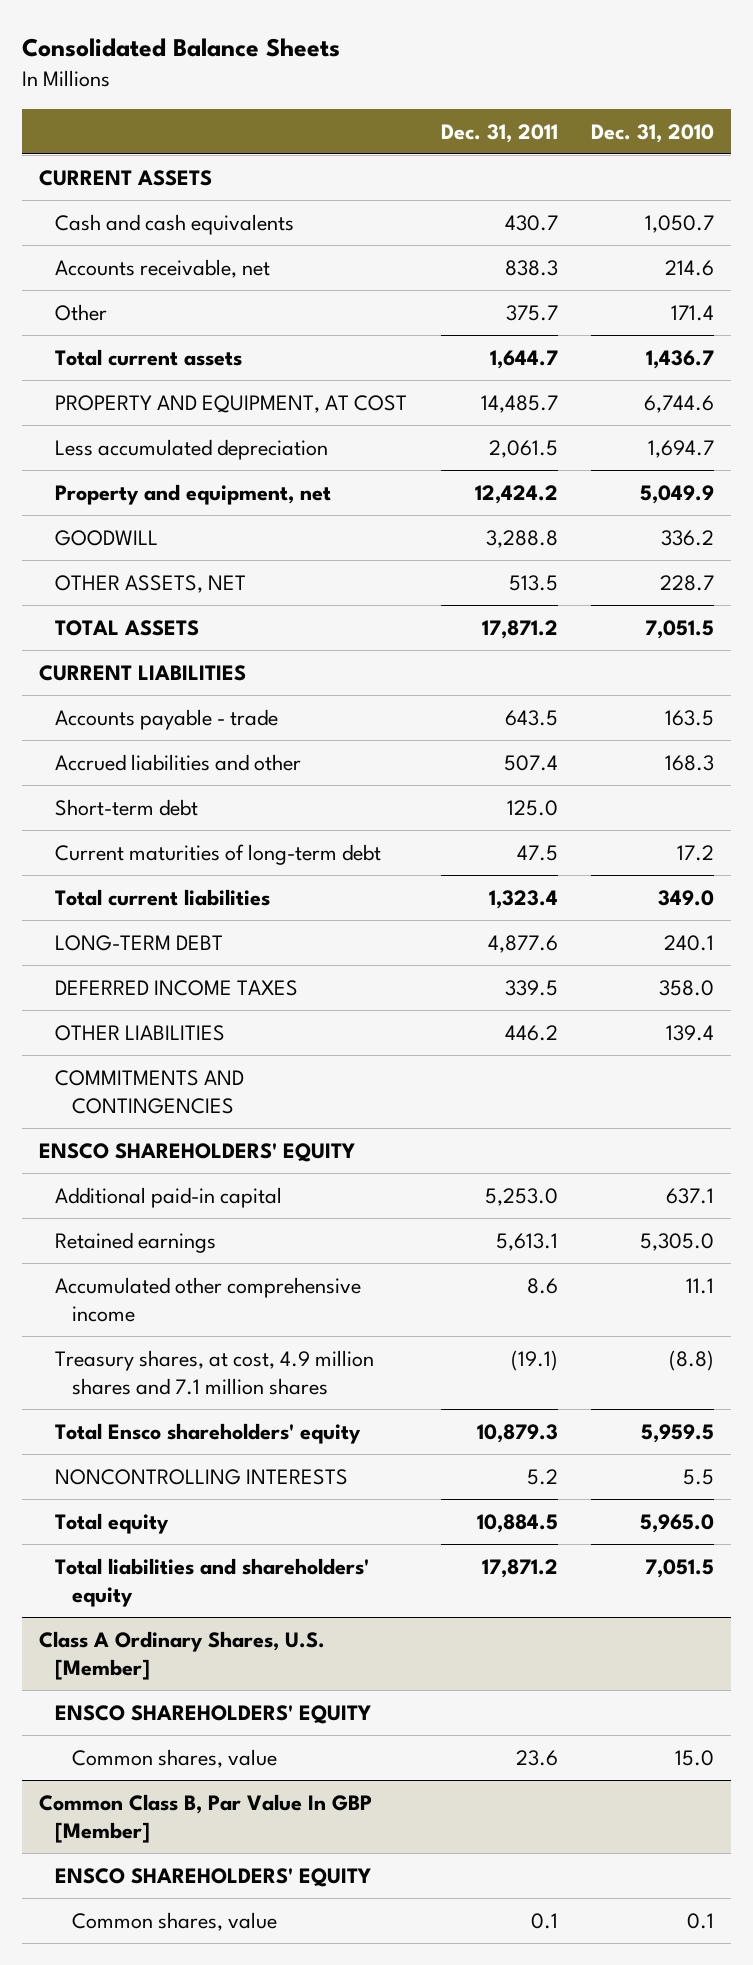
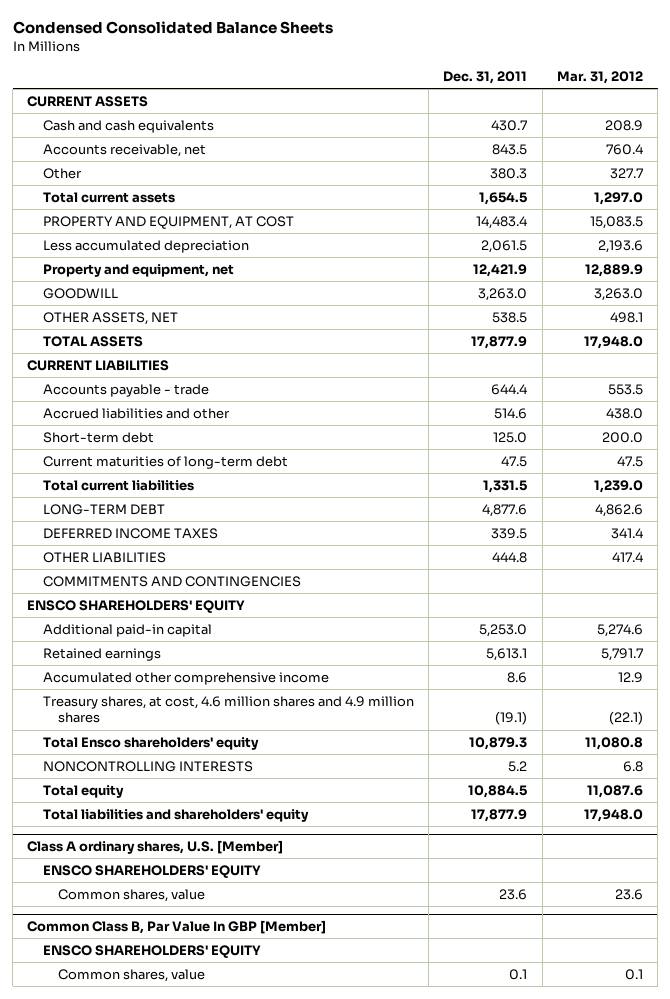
- Consolidated Balance Sheets
+ Condensed Consolidated Balance Sheets
- | Dec. 31, 2011 | Dec. 31, 2010
+ | Dec. 31, 2011 | Mar. 31, 2012
- Accounts receivable, net | 838.3 | 214.6
- Other | 375.7 | 171.4
- Total current assets | 1,644.7 | 1,436.7
- PROPERTY AND EQUIPMENT, AT COST | 14,485.7 | 6,744.6
+ Accounts receivable, net | 843.5 | 760.4
+ Other | 380.3 | 327.7
+ Total current assets | 1,654.5 | 1,297.0
+ PROPERTY AND EQUIPMENT, AT COST | 14,483.4 | 15,083.5
- Property and equipment, net | 12,424.2 | 5,049.9
- GOODWILL | 3,288.8 | 336.2
- OTHER ASSETS, NET | 513.5 | 228.7
- TOTAL ASSETS | 17,871.2 | 7,051.5
+ Property and equipment, net | 12,421.9 | 12,889.9
+ GOODWILL | 3,263.0 | 3,263.0
+ OTHER ASSETS, NET | 538.5 | 498.1
+ TOTAL ASSETS | 17,877.9 | 17,948.0
- Accounts payable - trade | 643.5 | 163.5
- Accrued liabilities and other | 507.4 | 168.3
+ Accounts payable - trade | 644.4 | 553.5
+ Accrued liabilities and other | 514.6 | 438.0
- Total current liabilities | 1,323.4 | 349.0
+ Total current liabilities | 1,331.5 | 1,239.0
- OTHER LIABILITIES | 446.2 | 139.4
+ OTHER LIABILITIES | 444.8 | 417.4
- Treasury shares, at cost, 4.9 million shares and 7.1 million shares | (19.1) | (8.8)
+ Treasury shares, at cost, 4.6 million shares and 4.9 million shares | (19.1) | (22.1)
- Total liabilities and shareholders' equity | 17,871.2 | 7,051.5
- Class A Ordinary Shares, U.S. [Member]
+ Total liabilities and shareholders' equity | 17,877.9 | 17,948.0
+ Class A ordinary shares, U.S. [Member]

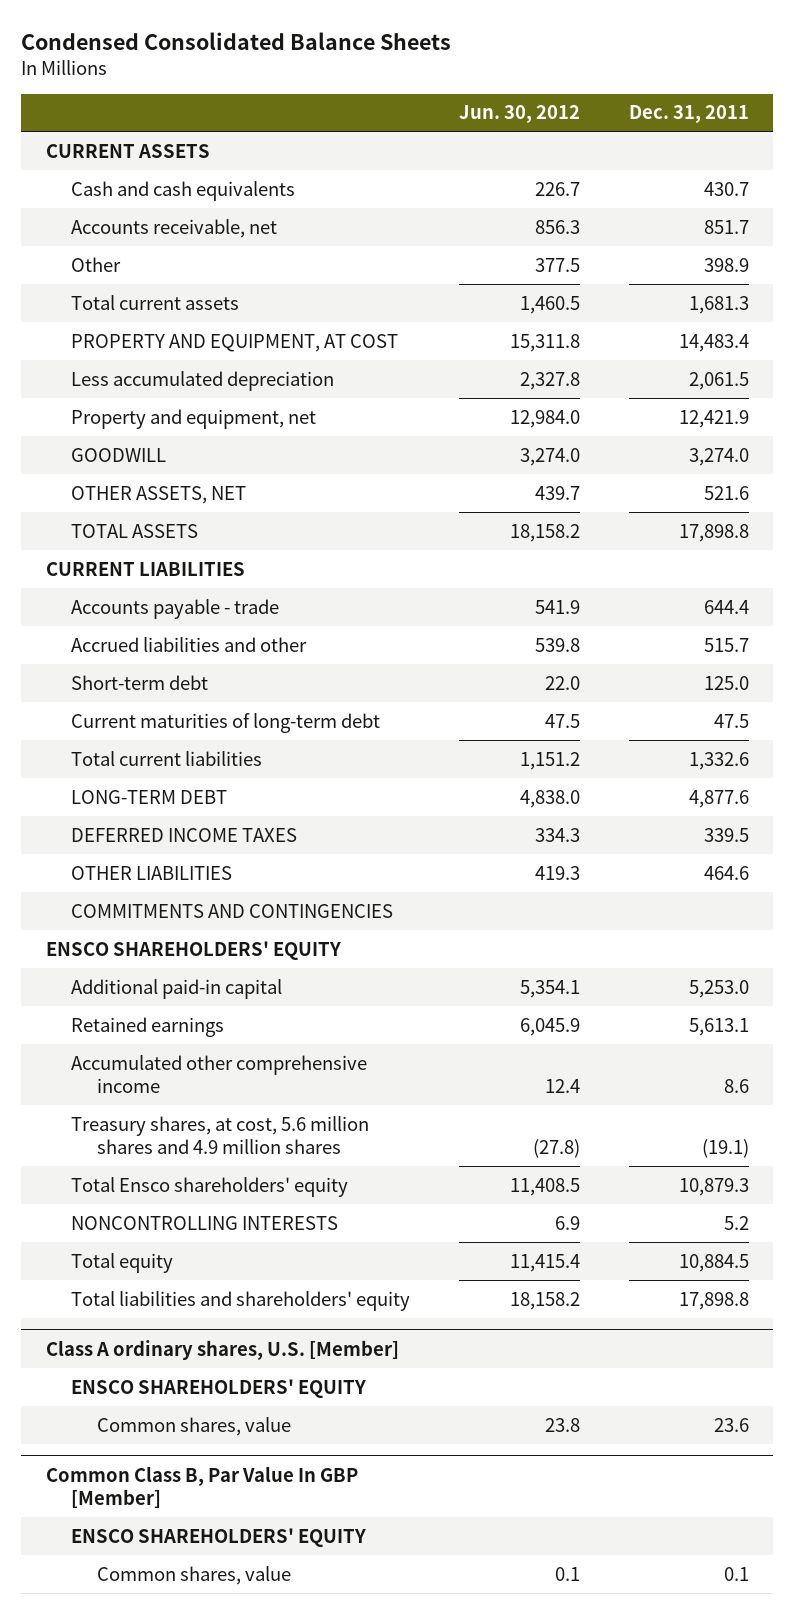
- | Dec. 31, 2011 | Mar. 31, 2012
+ | Jun. 30, 2012 | Dec. 31, 2011
- Accounts receivable, net | 843.5 | 760.4
- Other | 380.3 | 327.7
- Total current assets | 1,654.5 | 1,297.0
+ Accounts receivable, net | 856.3 | 851.7
+ Other | 377.5 | 398.9
+ Total current assets | 1,460.5 | 1,681.3
- GOODWILL | 3,263.0 | 3,263.0
- OTHER ASSETS, NET | 538.5 | 498.1
- TOTAL ASSETS | 17,877.9 | 17,948.0
+ GOODWILL | 3,274.0 | 3,274.0
+ OTHER ASSETS, NET | 439.7 | 521.6
+ TOTAL ASSETS | 18,158.2 | 17,898.8
- Accrued liabilities and other | 514.6 | 438.0
+ Accrued liabilities and other | 539.8 | 515.7
- Total current liabilities | 1,331.5 | 1,239.0
+ Total current liabilities | 1,151.2 | 1,332.6
- OTHER LIABILITIES | 444.8 | 417.4
+ OTHER LIABILITIES | 419.3 | 464.6
- Treasury shares, at cost, 4.6 million shares and 4.9 million shares | (19.1) | (22.1)
+ Treasury shares, at cost, 5.6 million shares and 4.9 million shares | (27.8) | (19.1)
- Total liabilities and shareholders' equity | 17,877.9 | 17,948.0
+ Total liabilities and shareholders' equity | 18,158.2 | 17,898.8

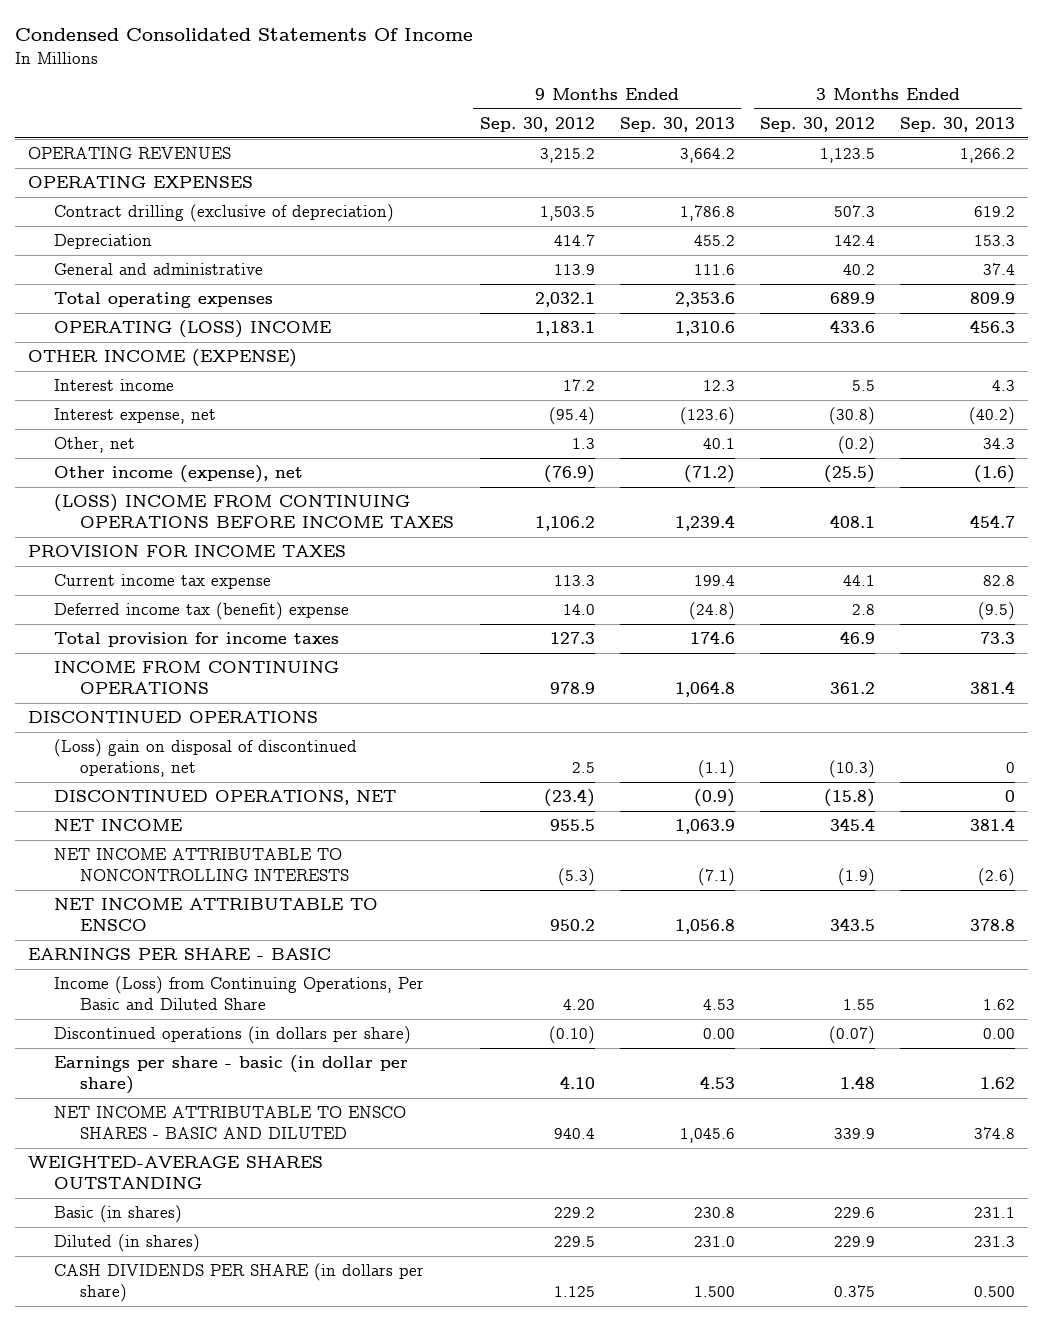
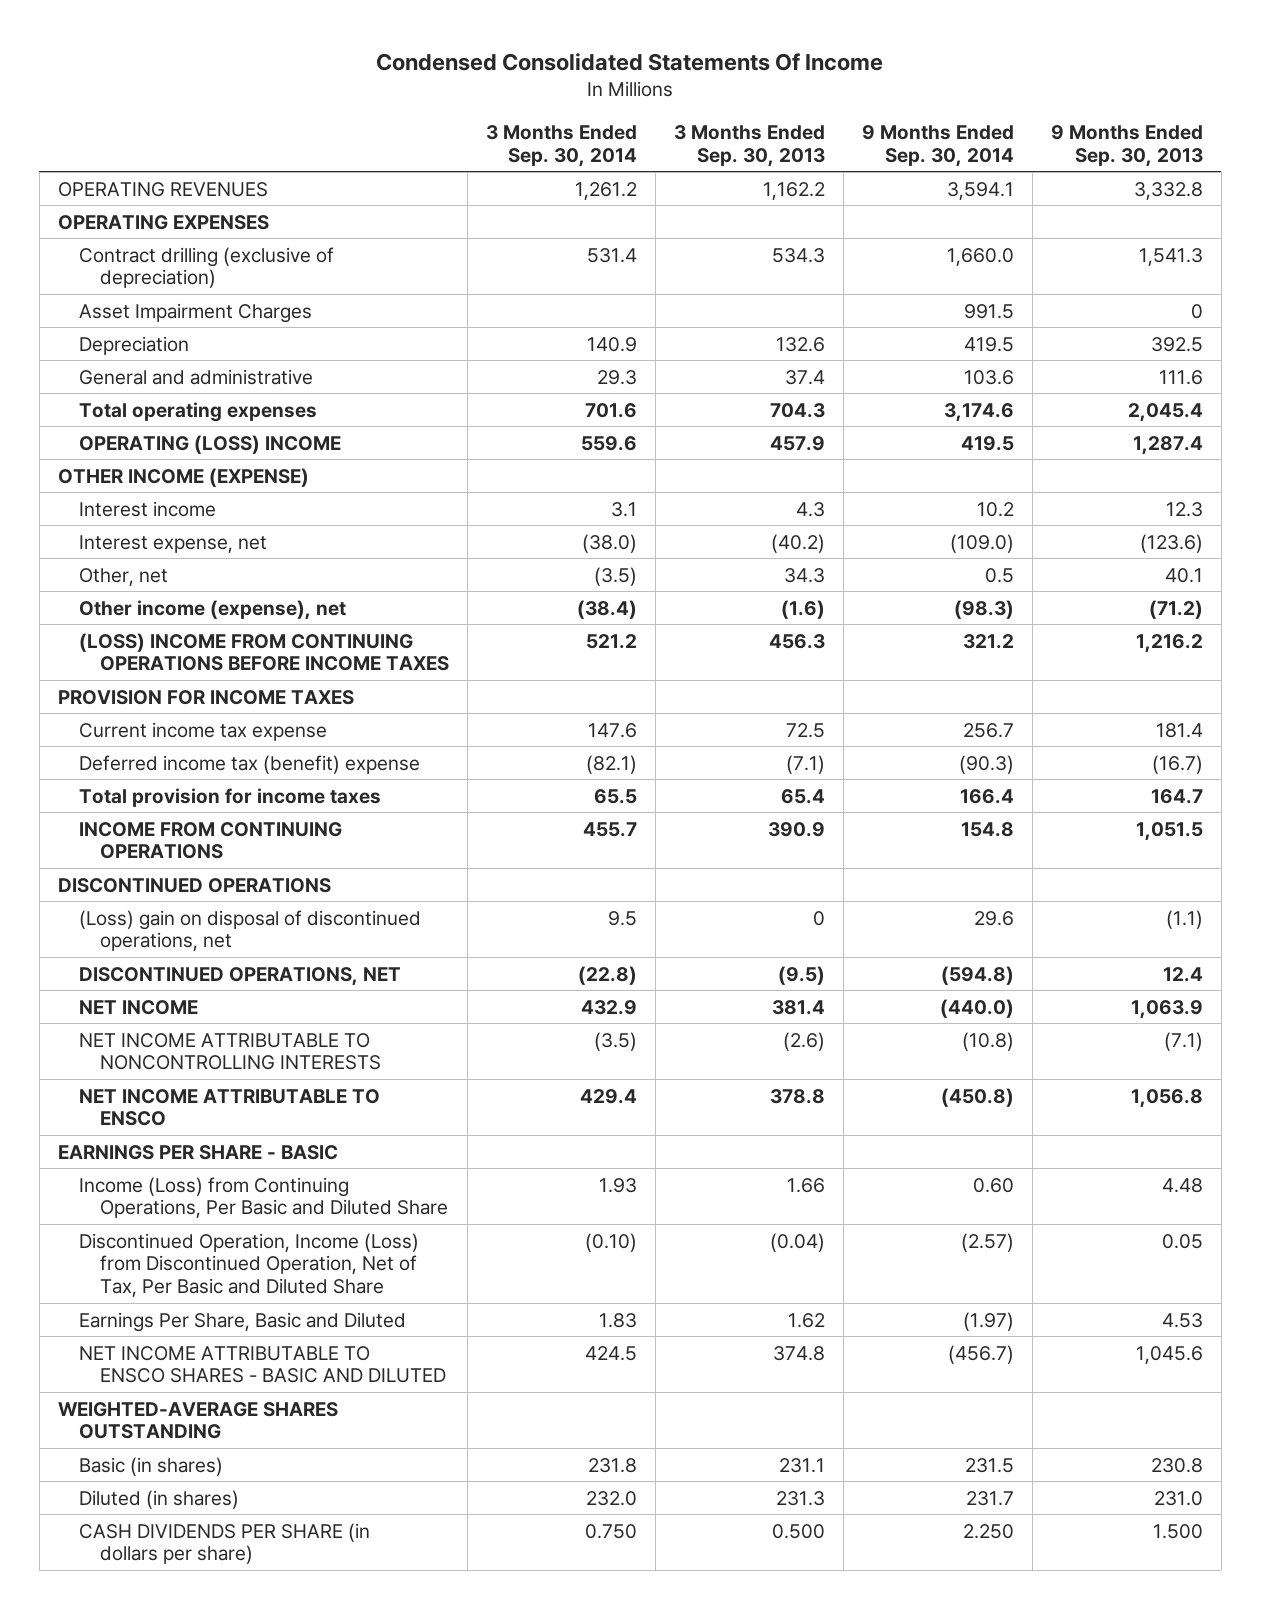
- | 9 Months Ended Sep. 30, 2012 | 9 Months Ended Sep. 30, 2013 | 3 Months Ended Sep. 30, 2012 | 3 Months Ended Sep. 30, 2013
+ | 3 Months Ended Sep. 30, 2014 | 3 Months Ended Sep. 30, 2013 | 9 Months Ended Sep. 30, 2014 | 9 Months Ended Sep. 30, 2013
- OPERATING REVENUES | 3,215.2 | 3,664.2 | 1,123.5 | 1,266.2
+ OPERATING REVENUES | 1,261.2 | 1,162.2 | 3,594.1 | 3,332.8
- Contract drilling (exclusive of depreciation) | 1,503.5 | 1,786.8 | 507.3 | 619.2
- Depreciation | 414.7 | 455.2 | 142.4 | 153.3
+ Contract drilling (exclusive of depreciation) | 531.4 | 534.3 | 1,660.0 | 1,541.3
+ Asset Impairment Charges | | | 991.5 | 0
+ Depreciation | 140.9 | 132.6 | 419.5 | 392.5
- Total operating expenses | 2,032.1 | 2,353.6 | 689.9 | 809.9
- OPERATING (LOSS) INCOME | 1,183.1 | 1,310.6 | 433.6 | 456.3
+ Total operating expenses | 701.6 | 704.3 | 3,174.6 | 2,045.4
+ OPERATING (LOSS) INCOME | 559.6 | 457.9 | 419.5 | 1,287.4
- (LOSS) INCOME FROM CONTINUING OPERATIONS BEFORE INCOME TAXES | 1,106.2 | 1,239.4 | 408.1 | 454.7
+ (LOSS) INCOME FROM CONTINUING OPERATIONS BEFORE INCOME TAXES | 521.2 | 456.3 | 321.2 | 1,216.2
- Current income tax expense | 113.3 | 199.4 | 44.1 | 82.8
- Deferred income tax (benefit) expense | 14.0 | (24.8) | 2.8 | (9.5)
- Total provision for income taxes | 127.3 | 174.6 | 46.9 | 73.3
- INCOME FROM CONTINUING OPERATIONS | 978.9 | 1,064.8 | 361.2 | 381.4
+ Current income tax expense | 147.6 | 72.5 | 256.7 | 181.4
+ Deferred income tax (benefit) expense | (82.1) | (7.1) | (90.3) | (16.7)
+ Total provision for income taxes | 65.5 | 65.4 | 166.4 | 164.7
+ INCOME FROM CONTINUING OPERATIONS | 455.7 | 390.9 | 154.8 | 1,051.5
- DISCONTINUED OPERATIONS, NET | (23.4) | (0.9) | (15.8) | 0
+ DISCONTINUED OPERATIONS, NET | (22.8) | (9.5) | (594.8) | 12.4
- Income (Loss) from Continuing Operations, Per Basic and Diluted Share | 4.20 | 4.53 | 1.55 | 1.62
- Discontinued operations (in dollars per share) | (0.10) | 0.00 | (0.07) | 0.00
- Earnings per share - basic (in dollar per share) | 4.10 | 4.53 | 1.48 | 1.62
+ Income (Loss) from Continuing Operations, Per Basic and Diluted Share | 1.93 | 1.66 | 0.60 | 4.48
+ Discontinued Operation, Income (Loss) from Discontinued Operation, Net of Tax, Per Basic and Diluted Share | (0.10) | (0.04) | (2.57) | 0.05
+ Earnings Per Share, Basic and Diluted | 1.83 | 1.62 | (1.97) | 4.53

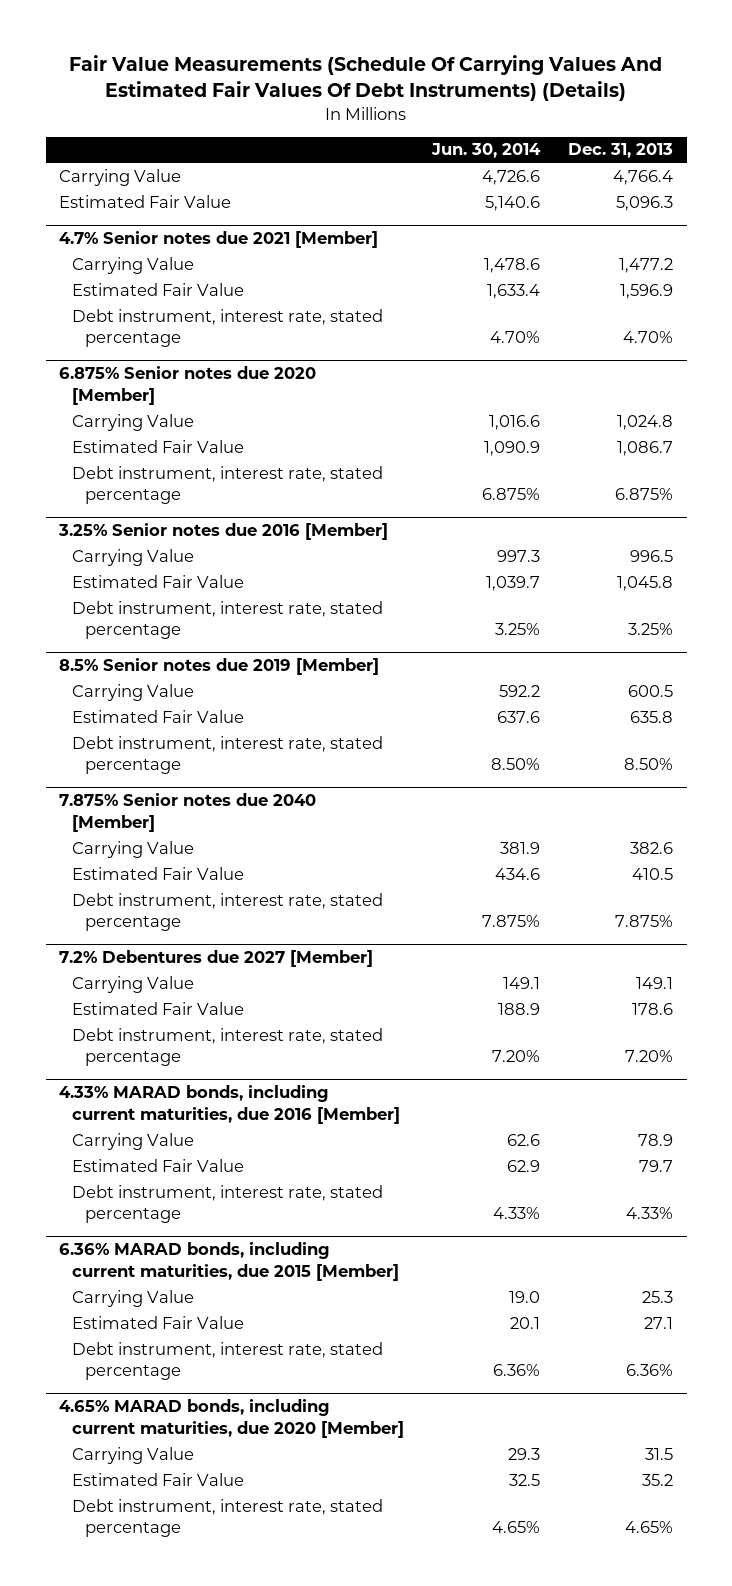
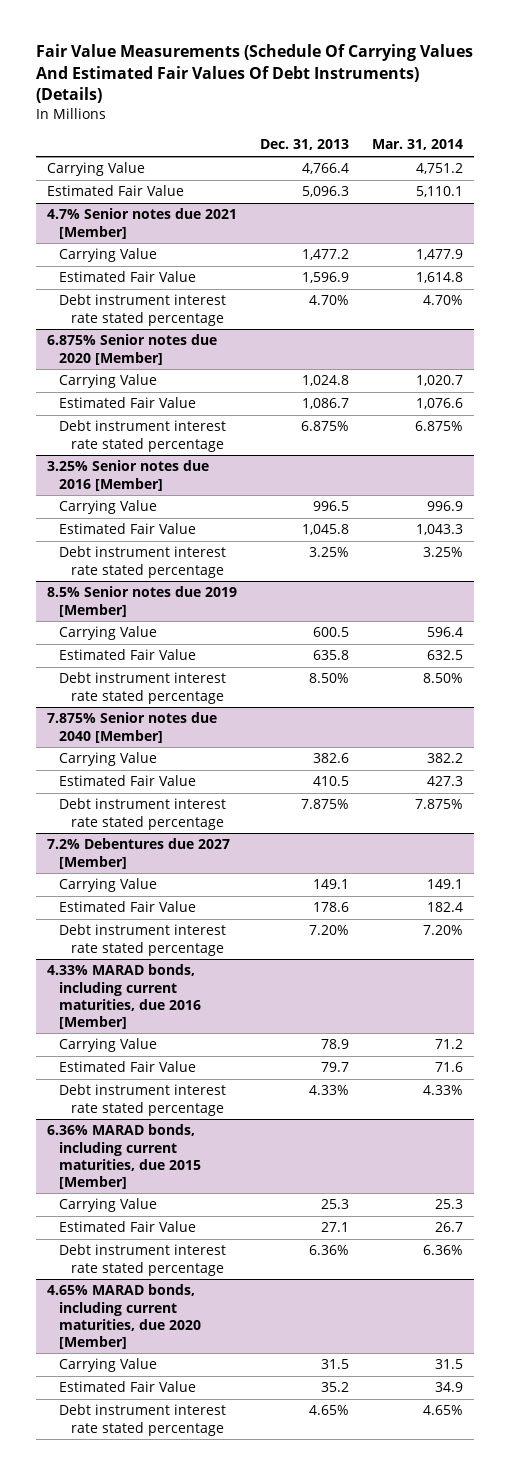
- | Jun. 30, 2014 | Dec. 31, 2013
+ | Dec. 31, 2013 | Mar. 31, 2014
@ 4.7% Senior notes due 2021 [Member]
- Debt instrument, interest rate, stated percentage | 4.70% | 4.70%
+ Debt instrument interest rate stated percentage | 4.70% | 4.70%
@ 6.875% Senior notes due 2020 [Member]
- Debt instrument, interest rate, stated percentage | 6.875% | 6.875%
+ Debt instrument interest rate stated percentage | 6.875% | 6.875%
@ 3.25% Senior notes due 2016 [Member]
- Debt instrument, interest rate, stated percentage | 3.25% | 3.25%
+ Debt instrument interest rate stated percentage | 3.25% | 3.25%
@ 8.5% Senior notes due 2019 [Member]
- Debt instrument, interest rate, stated percentage | 8.50% | 8.50%
+ Debt instrument interest rate stated percentage | 8.50% | 8.50%
@ 7.875% Senior notes due 2040 [Member]
- Debt instrument, interest rate, stated percentage | 7.875% | 7.875%
+ Debt instrument interest rate stated percentage | 7.875% | 7.875%
@ 7.2% Debentures due 2027 [Member]
- Debt instrument, interest rate, stated percentage | 7.20% | 7.20%
+ Debt instrument interest rate stated percentage | 7.20% | 7.20%
@ 4.33% MARAD bonds, including current maturities, due 2016 [Member]
- Debt instrument, interest rate, stated percentage | 4.33% | 4.33%
+ Debt instrument interest rate stated percentage | 4.33% | 4.33%
@ 6.36% MARAD bonds, including current maturities, due 2015 [Member]
- Debt instrument, interest rate, stated percentage | 6.36% | 6.36%
+ Debt instrument interest rate stated percentage | 6.36% | 6.36%
@ 4.65% MARAD bonds, including current maturities, due 2020 [Member]
- Debt instrument, interest rate, stated percentage | 4.65% | 4.65%
+ Debt instrument interest rate stated percentage | 4.65% | 4.65%

